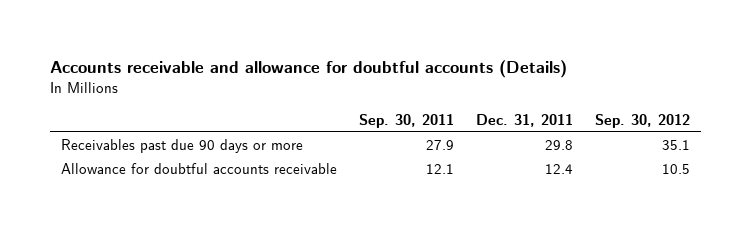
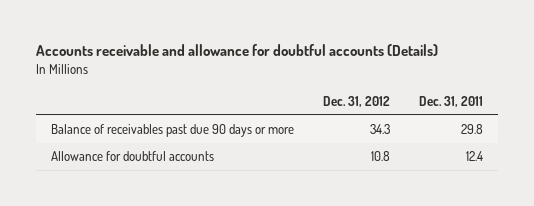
- | Sep. 30, 2011 | Dec. 31, 2011 | Sep. 30, 2012
+ | Dec. 31, 2012 | Dec. 31, 2011
- Receivables past due 90 days or more | 27.9 | 29.8 | 35.1
- Allowance for doubtful accounts receivable | 12.1 | 12.4 | 10.5
+ Balance of receivables past due 90 days or more | 34.3 | 29.8
+ Allowance for doubtful accounts | 10.8 | 12.4

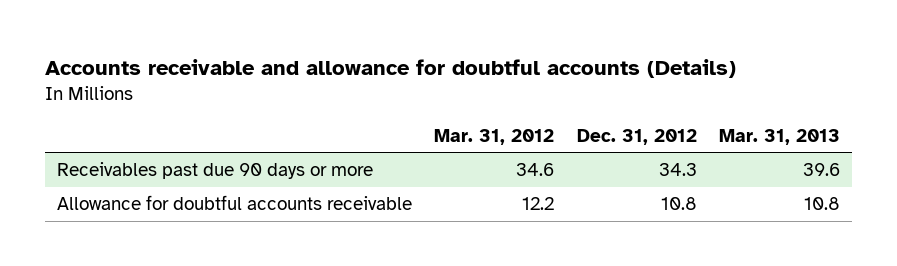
- | Dec. 31, 2012 | Dec. 31, 2011
+ | Mar. 31, 2012 | Dec. 31, 2012 | Mar. 31, 2013
- Balance of receivables past due 90 days or more | 34.3 | 29.8
- Allowance for doubtful accounts | 10.8 | 12.4
+ Receivables past due 90 days or more | 34.6 | 34.3 | 39.6
+ Allowance for doubtful accounts receivable | 12.2 | 10.8 | 10.8

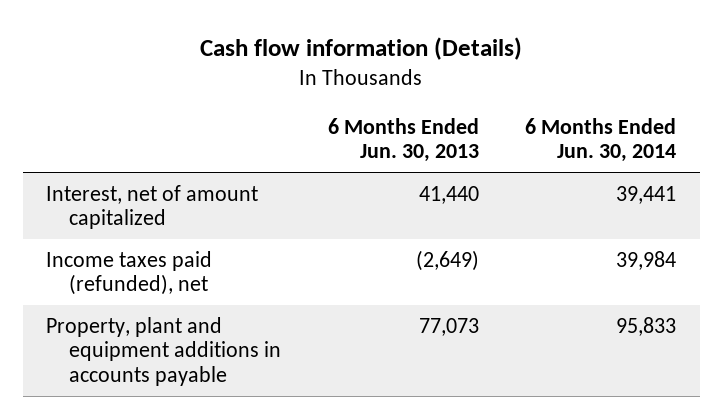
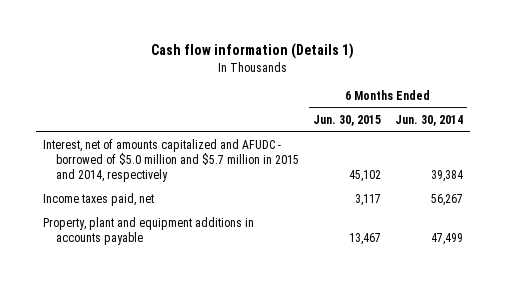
- Cash flow information (Details)
+ Cash flow information (Details 1)
- | 6 Months Ended Jun. 30, 2013 | 6 Months Ended Jun. 30, 2014
+ | 6 Months Ended Jun. 30, 2015 | 6 Months Ended Jun. 30, 2014
- Interest, net of amount capitalized | 41,440 | 39,441
- Income taxes paid (refunded), net | (2,649) | 39,984
- Property, plant and equipment additions in accounts payable | 77,073 | 95,833
+ Interest, net of amounts capitalized and AFUDC - borrowed of $5.0 million and $5.7 million in 2015 and 2014, respectively | 45,102 | 39,384
+ Income taxes paid, net | 3,117 | 56,267
+ Property, plant and equipment additions in accounts payable | 13,467 | 47,499

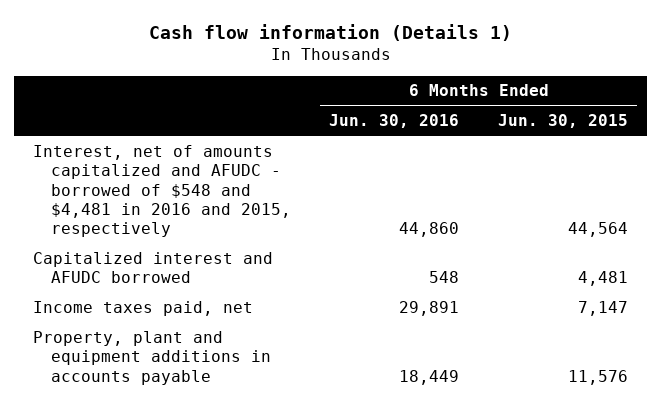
- | 6 Months Ended Jun. 30, 2015 | 6 Months Ended Jun. 30, 2014
+ | 6 Months Ended Jun. 30, 2016 | 6 Months Ended Jun. 30, 2015
- Interest, net of amounts capitalized and AFUDC - borrowed of $5.0 million and $5.7 million in 2015 and 2014, respectively | 45,102 | 39,384
- Income taxes paid, net | 3,117 | 56,267
- Property, plant and equipment additions in accounts payable | 13,467 | 47,499
+ Interest, net of amounts capitalized and AFUDC - borrowed of $548 and $4,481 in 2016 and 2015, respectively | 44,860 | 44,564
+ Capitalized interest and AFUDC borrowed | 548 | 4,481
+ Income taxes paid, net | 29,891 | 7,147
+ Property, plant and equipment additions in accounts payable | 18,449 | 11,576

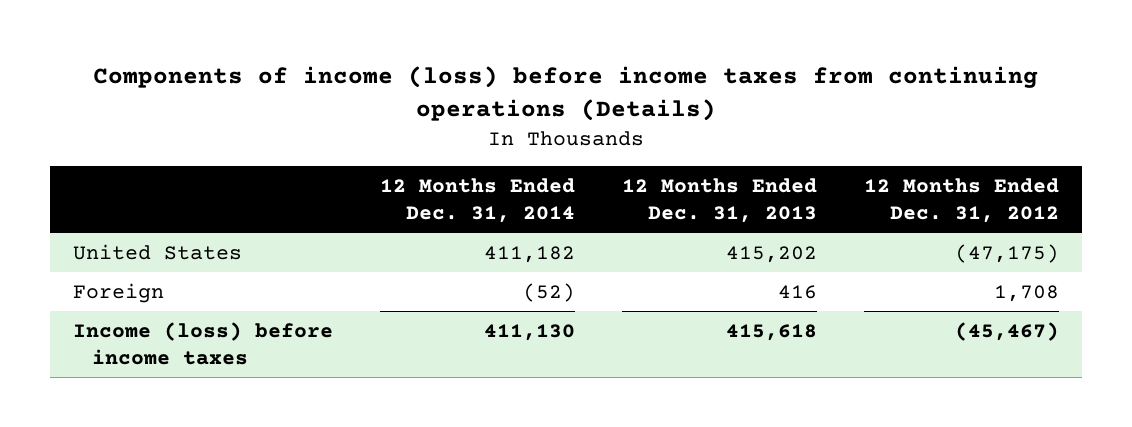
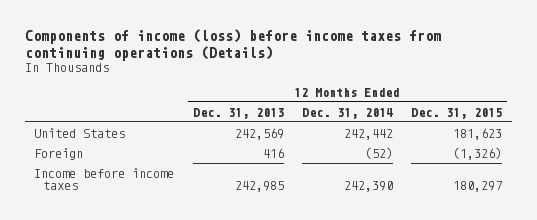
- | 12 Months Ended Dec. 31, 2014 | 12 Months Ended Dec. 31, 2013 | 12 Months Ended Dec. 31, 2012
+ | 12 Months Ended Dec. 31, 2013 | 12 Months Ended Dec. 31, 2014 | 12 Months Ended Dec. 31, 2015
- United States | 411,182 | 415,202 | (47,175)
+ United States | 242,569 | 242,442 | 181,623
- Income (loss) before income taxes | 411,130 | 415,618 | (45,467)
+ Income before income taxes | 242,985 | 242,390 | 180,297

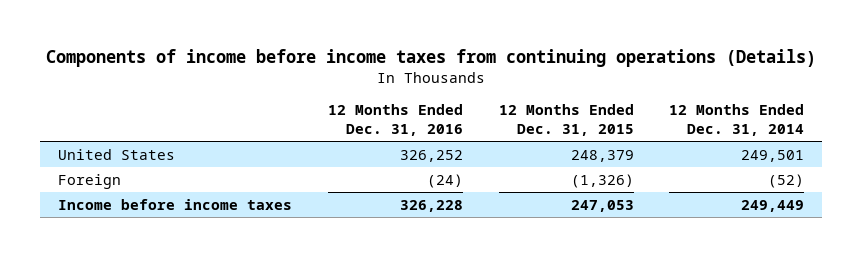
- Components of income (loss) before income taxes from continuing operations (Details)
+ Components of income before income taxes from continuing operations (Details)
- | 12 Months Ended Dec. 31, 2013 | 12 Months Ended Dec. 31, 2014 | 12 Months Ended Dec. 31, 2015
+ | 12 Months Ended Dec. 31, 2016 | 12 Months Ended Dec. 31, 2015 | 12 Months Ended Dec. 31, 2014
- United States | 242,569 | 242,442 | 181,623
+ United States | 326,252 | 248,379 | 249,501
- Income before income taxes | 242,985 | 242,390 | 180,297
+ Income before income taxes | 326,228 | 247,053 | 249,449

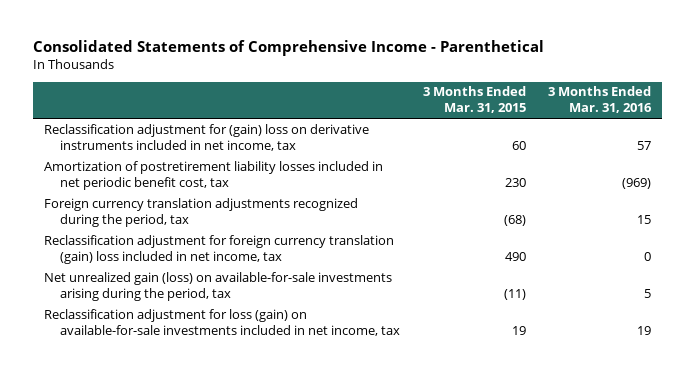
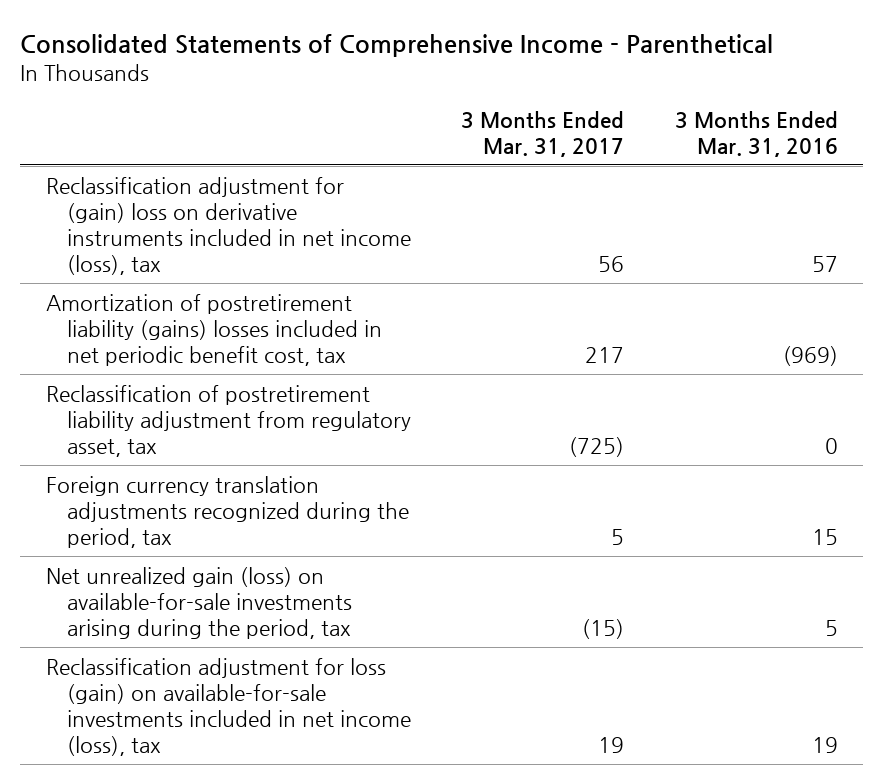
- | 3 Months Ended Mar. 31, 2015 | 3 Months Ended Mar. 31, 2016
+ | 3 Months Ended Mar. 31, 2017 | 3 Months Ended Mar. 31, 2016
- Reclassification adjustment for (gain) loss on derivative instruments included in net income, tax | 60 | 57
- Amortization of postretirement liability losses included in net periodic benefit cost, tax | 230 | (969)
+ Reclassification adjustment for (gain) loss on derivative instruments included in net income (loss), tax | 56 | 57
+ Amortization of postretirement liability (gains) losses included in net periodic benefit cost, tax | 217 | (969)
+ Reclassification of postretirement liability adjustment from regulatory asset, tax | (725) | 0
- Reclassification adjustment for foreign currency translation (gain) loss included in net income, tax | 490 | 0
- Reclassification adjustment for loss (gain) on available-for-sale investments included in net income, tax | 19 | 19
+ Reclassification adjustment for loss (gain) on available-for-sale investments included in net income (loss), tax | 19 | 19

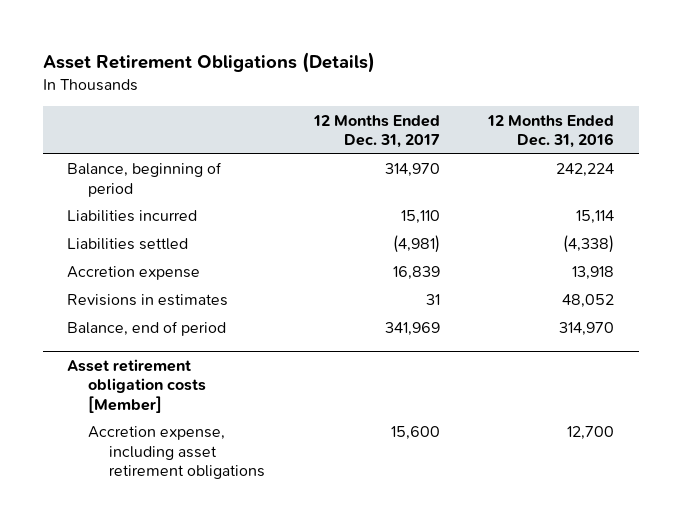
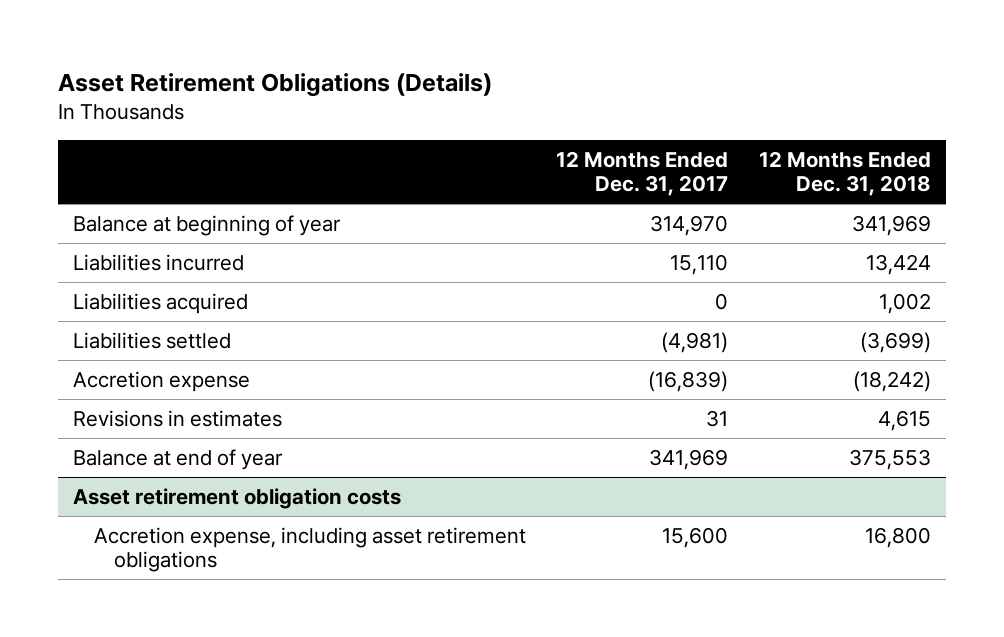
- | 12 Months Ended Dec. 31, 2017 | 12 Months Ended Dec. 31, 2016
+ | 12 Months Ended Dec. 31, 2017 | 12 Months Ended Dec. 31, 2018
- Balance, beginning of period | 314,970 | 242,224
+ Balance at beginning of year | 314,970 | 341,969
+ Liabilities acquired | 0 | 1,002
- Accretion expense | 16,839 | 13,918
+ Accretion expense | (16,839) | (18,242)
- Balance, end of period | 341,969 | 314,970
- Asset retirement obligation costs [Member]
+ Balance at end of year | 341,969 | 375,553
+ Asset retirement obligation costs

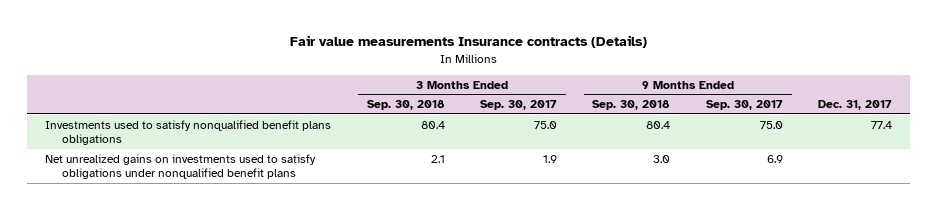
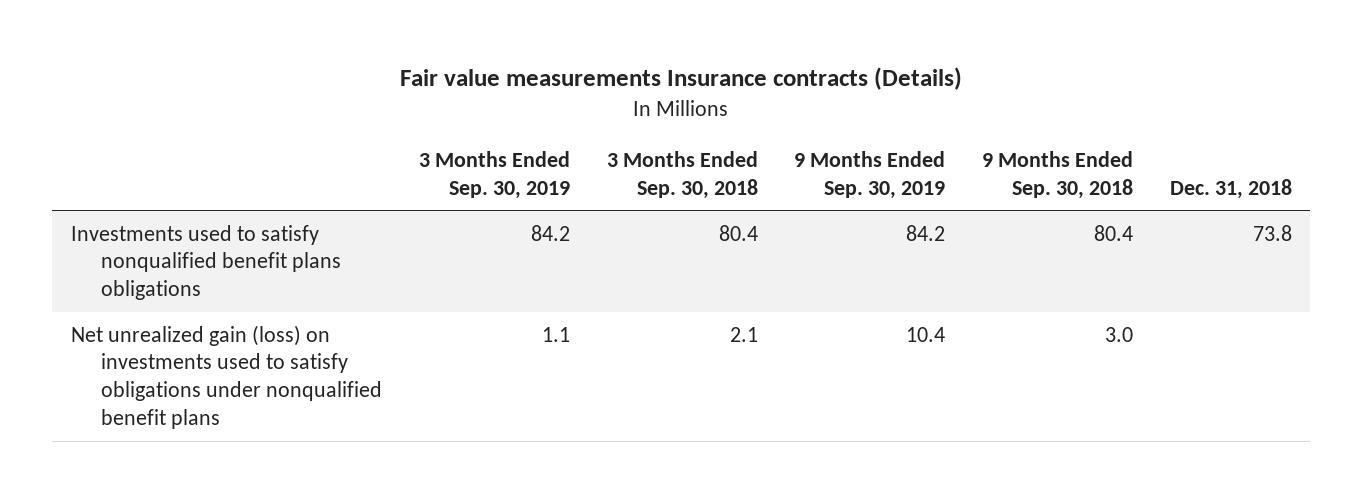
- | 3 Months Ended Sep. 30, 2018 | 3 Months Ended Sep. 30, 2017 | 9 Months Ended Sep. 30, 2018 | 9 Months Ended Sep. 30, 2017 | Dec. 31, 2017
+ | 3 Months Ended Sep. 30, 2019 | 3 Months Ended Sep. 30, 2018 | 9 Months Ended Sep. 30, 2019 | 9 Months Ended Sep. 30, 2018 | Dec. 31, 2018
- Net unrealized gains on investments used to satisfy obligations under nonqualified benefit plans | 2.1 | 1.9 | 3.0 | 6.9 |
+ Net unrealized gain (loss) on investments used to satisfy obligations under nonqualified benefit plans | 1.1 | 2.1 | 10.4 | 3.0 |

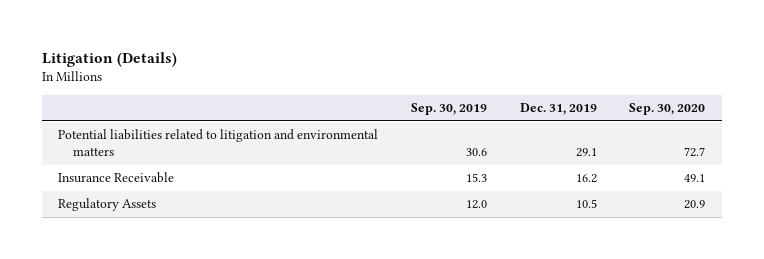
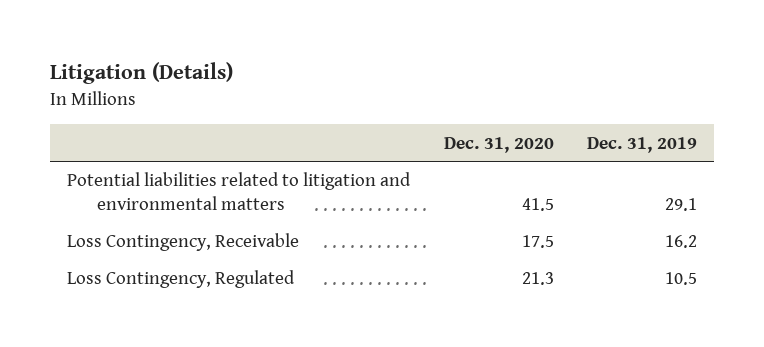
- | Sep. 30, 2019 | Dec. 31, 2019 | Sep. 30, 2020
+ | Dec. 31, 2020 | Dec. 31, 2019
- Insurance Receivable | 15.3 | 16.2 | 49.1
- Regulatory Assets | 12.0 | 10.5 | 20.9
+ Loss Contingency, Receivable | 17.5 | 16.2
+ Loss Contingency, Regulated | 21.3 | 10.5

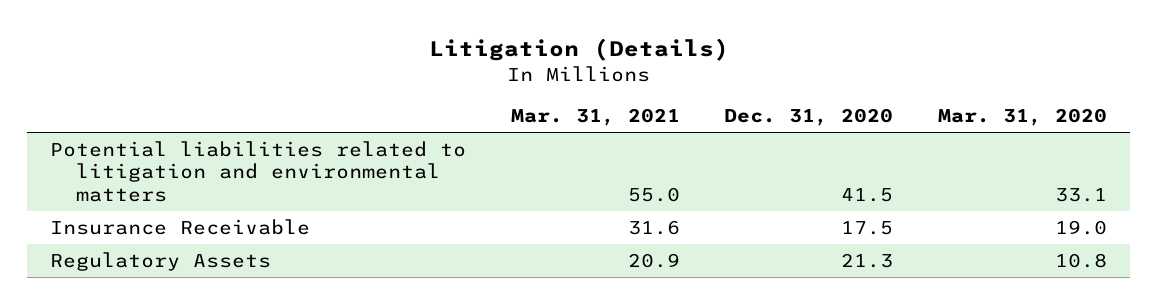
- | Dec. 31, 2020 | Dec. 31, 2019
+ | Mar. 31, 2021 | Dec. 31, 2020 | Mar. 31, 2020
- Loss Contingency, Receivable | 17.5 | 16.2
- Loss Contingency, Regulated | 21.3 | 10.5
+ Insurance Receivable | 31.6 | 17.5 | 19.0
+ Regulatory Assets | 20.9 | 21.3 | 10.8

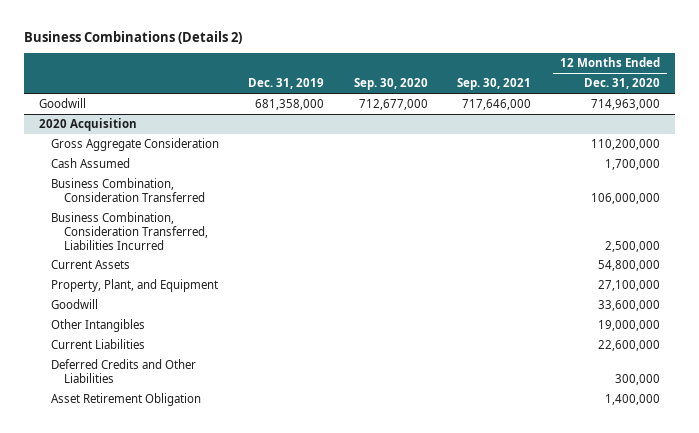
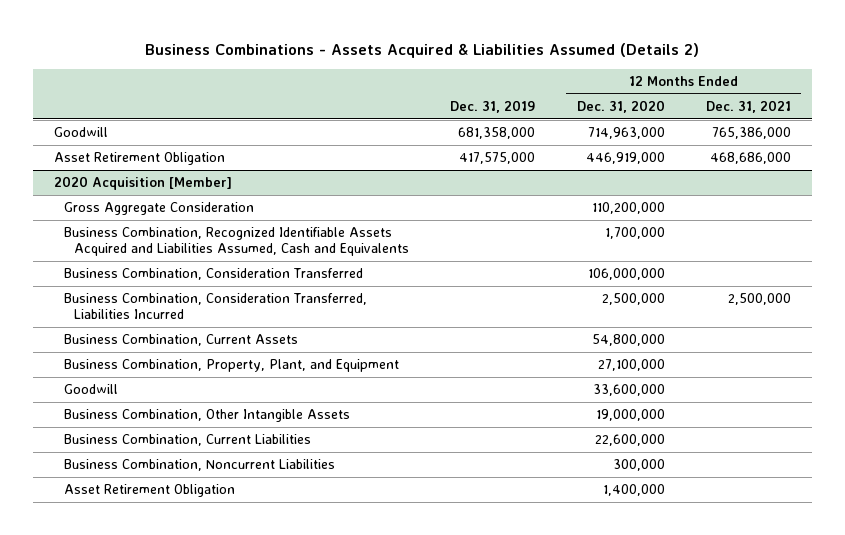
- Business Combinations (Details 2)
+ Business Combinations - Assets Acquired & Liabilities Assumed (Details 2)
- | Dec. 31, 2019 | Sep. 30, 2020 | Sep. 30, 2021 | 12 Months Ended Dec. 31, 2020
+ | Dec. 31, 2019 | 12 Months Ended Dec. 31, 2020 | 12 Months Ended Dec. 31, 2021
- 2020 Acquisition
+ Asset Retirement Obligation | 417,575,000 | 446,919,000 | 468,686,000
+ 2020 Acquisition [Member]
- Cash Assumed | | | | 1,700,000
+ Business Combination, Recognized Identifiable Assets Acquired and Liabilities Assumed, Cash and Equivalents | | 1,700,000 |
- Current Assets | | | | 54,800,000
- Property, Plant, and Equipment | | | | 27,100,000
+ Business Combination, Current Assets | | 54,800,000 |
+ Business Combination, Property, Plant, and Equipment | | 27,100,000 |
- Other Intangibles | | | | 19,000,000
- Current Liabilities | | | | 22,600,000
- Deferred Credits and Other Liabilities | | | | 300,000
+ Business Combination, Other Intangible Assets | | 19,000,000 |
+ Business Combination, Current Liabilities | | 22,600,000 |
+ Business Combination, Noncurrent Liabilities | | 300,000 |

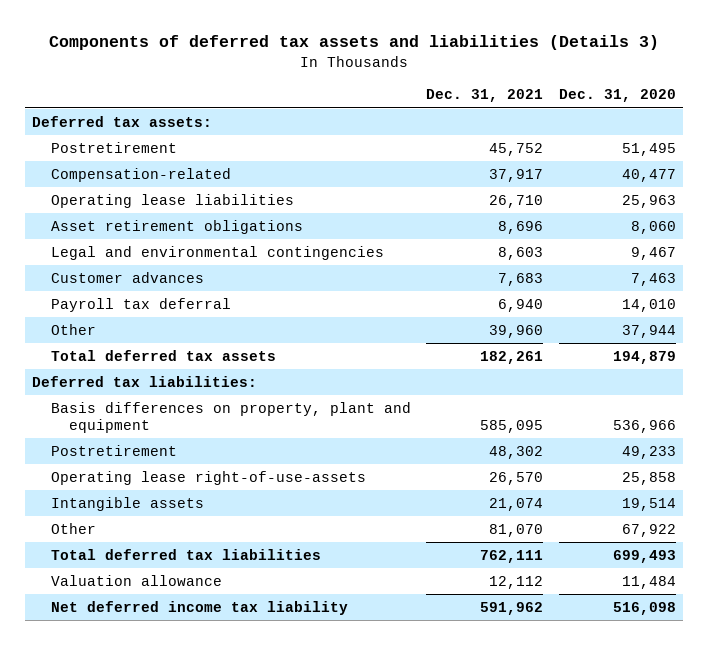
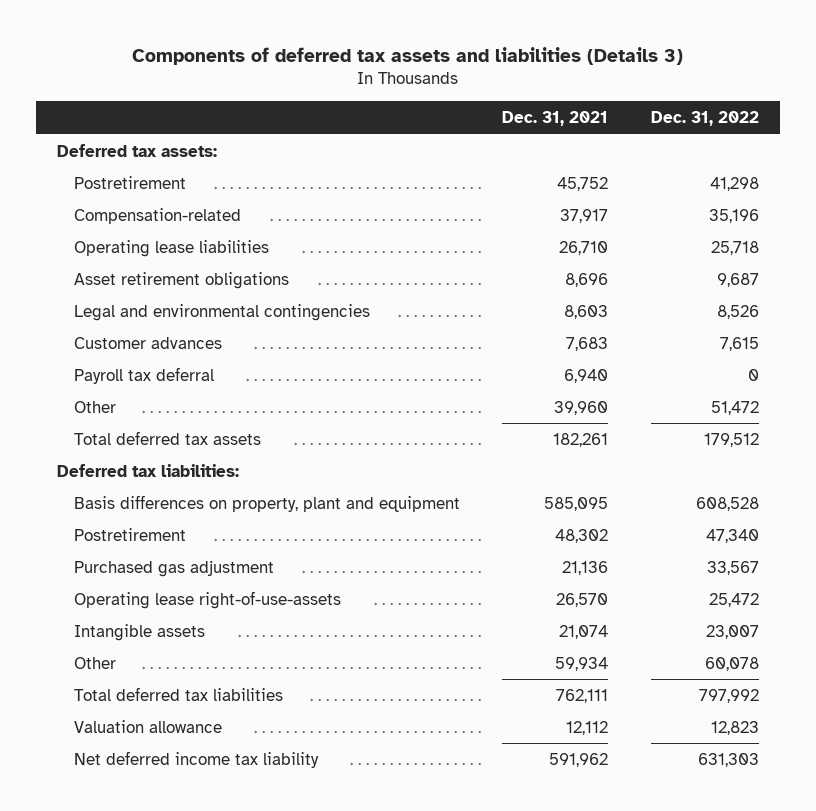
- | Dec. 31, 2021 | Dec. 31, 2020
+ | Dec. 31, 2021 | Dec. 31, 2022
+ Purchased gas adjustment | 21,136 | 33,567
- Other | 81,070 | 67,922
+ Other | 59,934 | 60,078

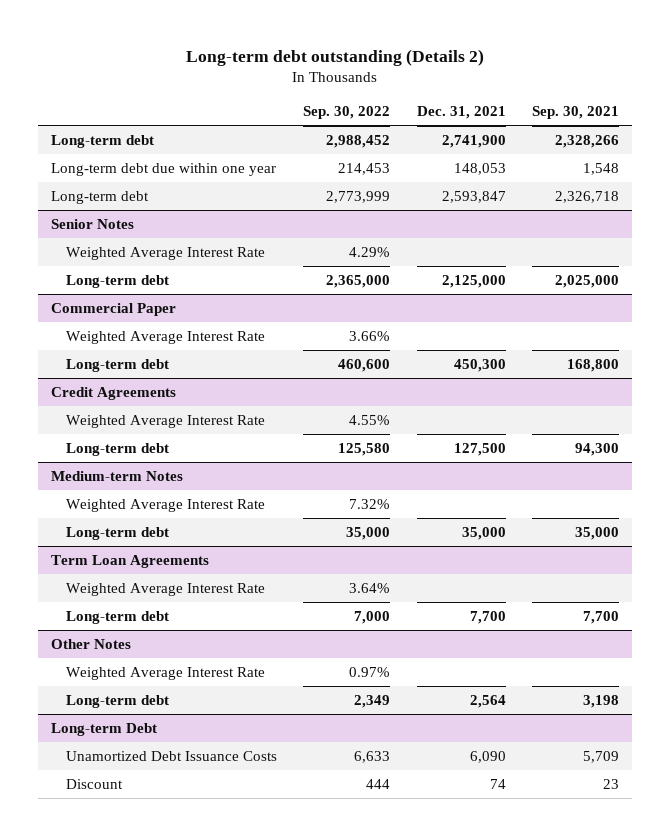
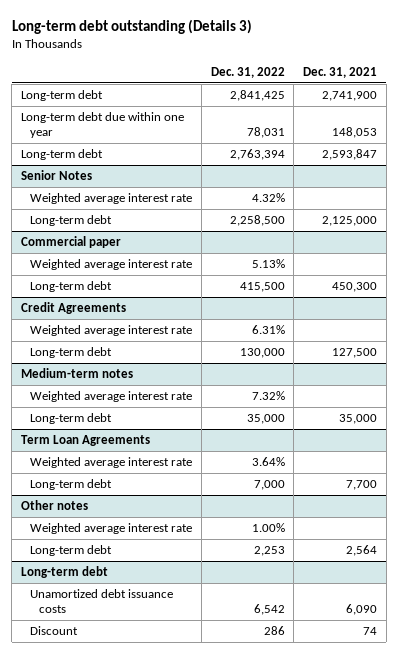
- Long-term debt outstanding (Details 2)
+ Long-term debt outstanding (Details 3)
- | Sep. 30, 2022 | Dec. 31, 2021 | Sep. 30, 2021
+ | Dec. 31, 2022 | Dec. 31, 2021
@ Senior Notes
- Weighted Average Interest Rate | 4.29% | |
+ Weighted average interest rate | 4.32% |
- Commercial Paper
- Weighted Average Interest Rate | 3.66% | |
+ Commercial paper
+ Weighted average interest rate | 5.13% |
@ Credit Agreements
- Weighted Average Interest Rate | 4.55% | |
+ Weighted average interest rate | 6.31% |
- Medium-term Notes
- Weighted Average Interest Rate | 7.32% | |
+ Medium-term notes
+ Weighted average interest rate | 7.32% |
@ Term Loan Agreements
- Weighted Average Interest Rate | 3.64% | |
+ Weighted average interest rate | 3.64% |
- Other Notes
- Weighted Average Interest Rate | 0.97% | |
+ Other notes
+ Weighted average interest rate | 1.00% |
- Long-term Debt
- Unamortized Debt Issuance Costs | 6,633 | 6,090 | 5,709
+ Long-term debt
+ Unamortized debt issuance costs | 6,542 | 6,090

